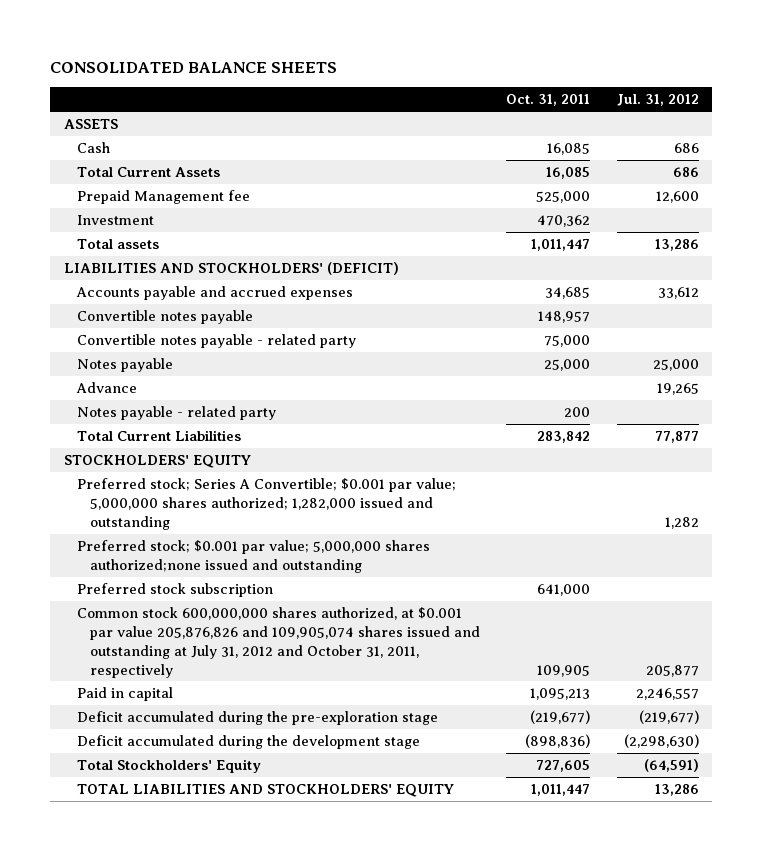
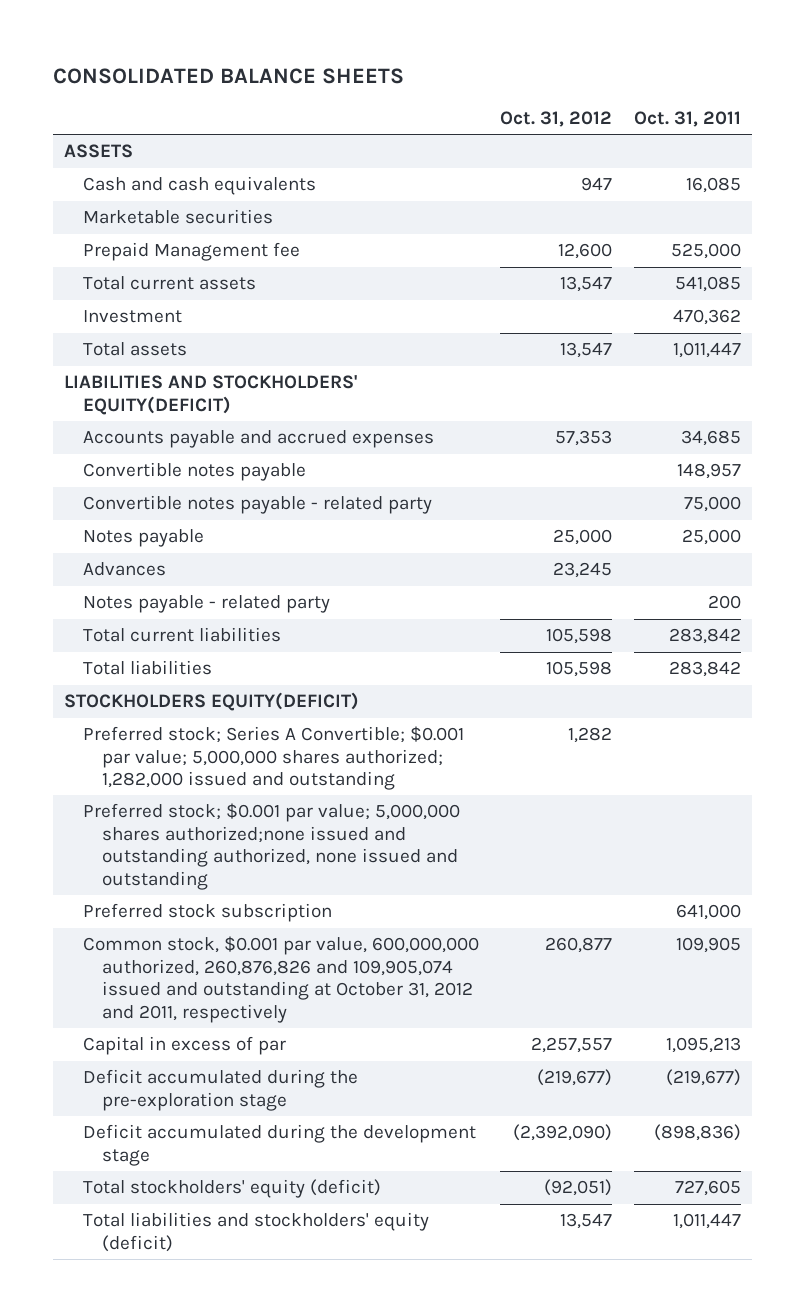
- | Oct. 31, 2011 | Jul. 31, 2012
+ | Oct. 31, 2012 | Oct. 31, 2011
- Cash | 16,085 | 686
- Total Current Assets | 16,085 | 686
+ Cash and cash equivalents | 947 | 16,085
+ Marketable securities
+ Total current assets | 13,547 | 541,085
- LIABILITIES AND STOCKHOLDERS' (DEFICIT)
+ LIABILITIES AND STOCKHOLDERS' EQUITY(DEFICIT)
- Advance | | 19,265
+ Advances | 23,245 |
- Total Current Liabilities | 283,842 | 77,877
- STOCKHOLDERS' EQUITY
+ Total current liabilities | 105,598 | 283,842
+ Total liabilities | 105,598 | 283,842
+ STOCKHOLDERS EQUITY(DEFICIT)
- Preferred stock; $0.001 par value; 5,000,000 shares authorized;none issued and outstanding
+ Preferred stock; $0.001 par value; 5,000,000 shares authorized;none issued and outstanding authorized, none issued and outstanding
- Common stock 600,000,000 shares authorized, at $0.001 par value 205,876,826 and 109,905,074 shares issued and outstanding at July 31, 2012 and October 31, 2011, respectively | 109,905 | 205,877
- Paid in capital | 1,095,213 | 2,246,557
+ Common stock, $0.001 par value, 600,000,000 authorized, 260,876,826 and 109,905,074 issued and outstanding at October 31, 2012 and 2011, respectively | 260,877 | 109,905
+ Capital in excess of par | 2,257,557 | 1,095,213
- Total Stockholders' Equity | 727,605 | (64,591)
- TOTAL LIABILITIES AND STOCKHOLDERS' EQUITY | 1,011,447 | 13,286
+ Total stockholders' equity (deficit) | (92,051) | 727,605
+ Total liabilities and stockholders' equity (deficit) | 13,547 | 1,011,447

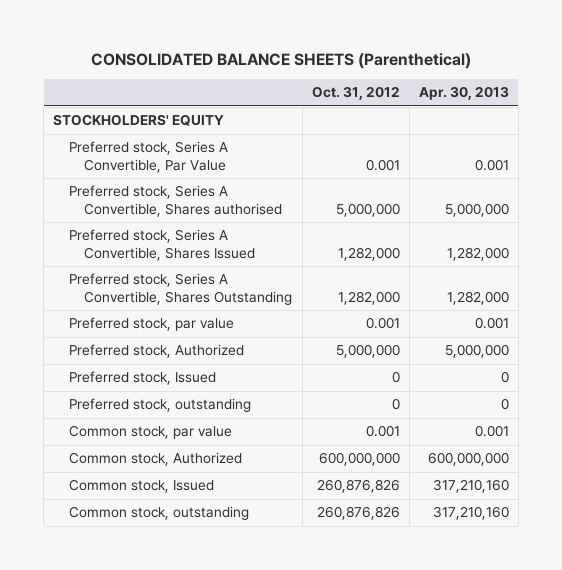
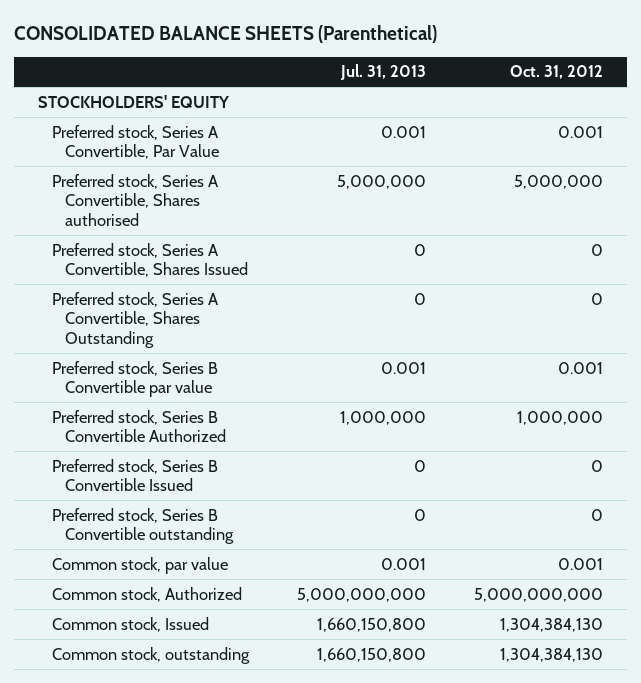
- | Oct. 31, 2012 | Apr. 30, 2013
+ | Jul. 31, 2013 | Oct. 31, 2012
- Preferred stock, Series A Convertible, Shares Issued | 1,282,000 | 1,282,000
- Preferred stock, Series A Convertible, Shares Outstanding | 1,282,000 | 1,282,000
- Preferred stock, par value | 0.001 | 0.001
- Preferred stock, Authorized | 5,000,000 | 5,000,000
- Preferred stock, Issued | 0 | 0
- Preferred stock, outstanding | 0 | 0
+ Preferred stock, Series A Convertible, Shares Issued | 0 | 0
+ Preferred stock, Series A Convertible, Shares Outstanding | 0 | 0
+ Preferred stock, Series B Convertible par value | 0.001 | 0.001
+ Preferred stock, Series B Convertible Authorized | 1,000,000 | 1,000,000
+ Preferred stock, Series B Convertible Issued | 0 | 0
+ Preferred stock, Series B Convertible outstanding | 0 | 0
- Common stock, Authorized | 600,000,000 | 600,000,000
- Common stock, Issued | 260,876,826 | 317,210,160
- Common stock, outstanding | 260,876,826 | 317,210,160
+ Common stock, Authorized | 5,000,000,000 | 5,000,000,000
+ Common stock, Issued | 1,660,150,800 | 1,304,384,130
+ Common stock, outstanding | 1,660,150,800 | 1,304,384,130

